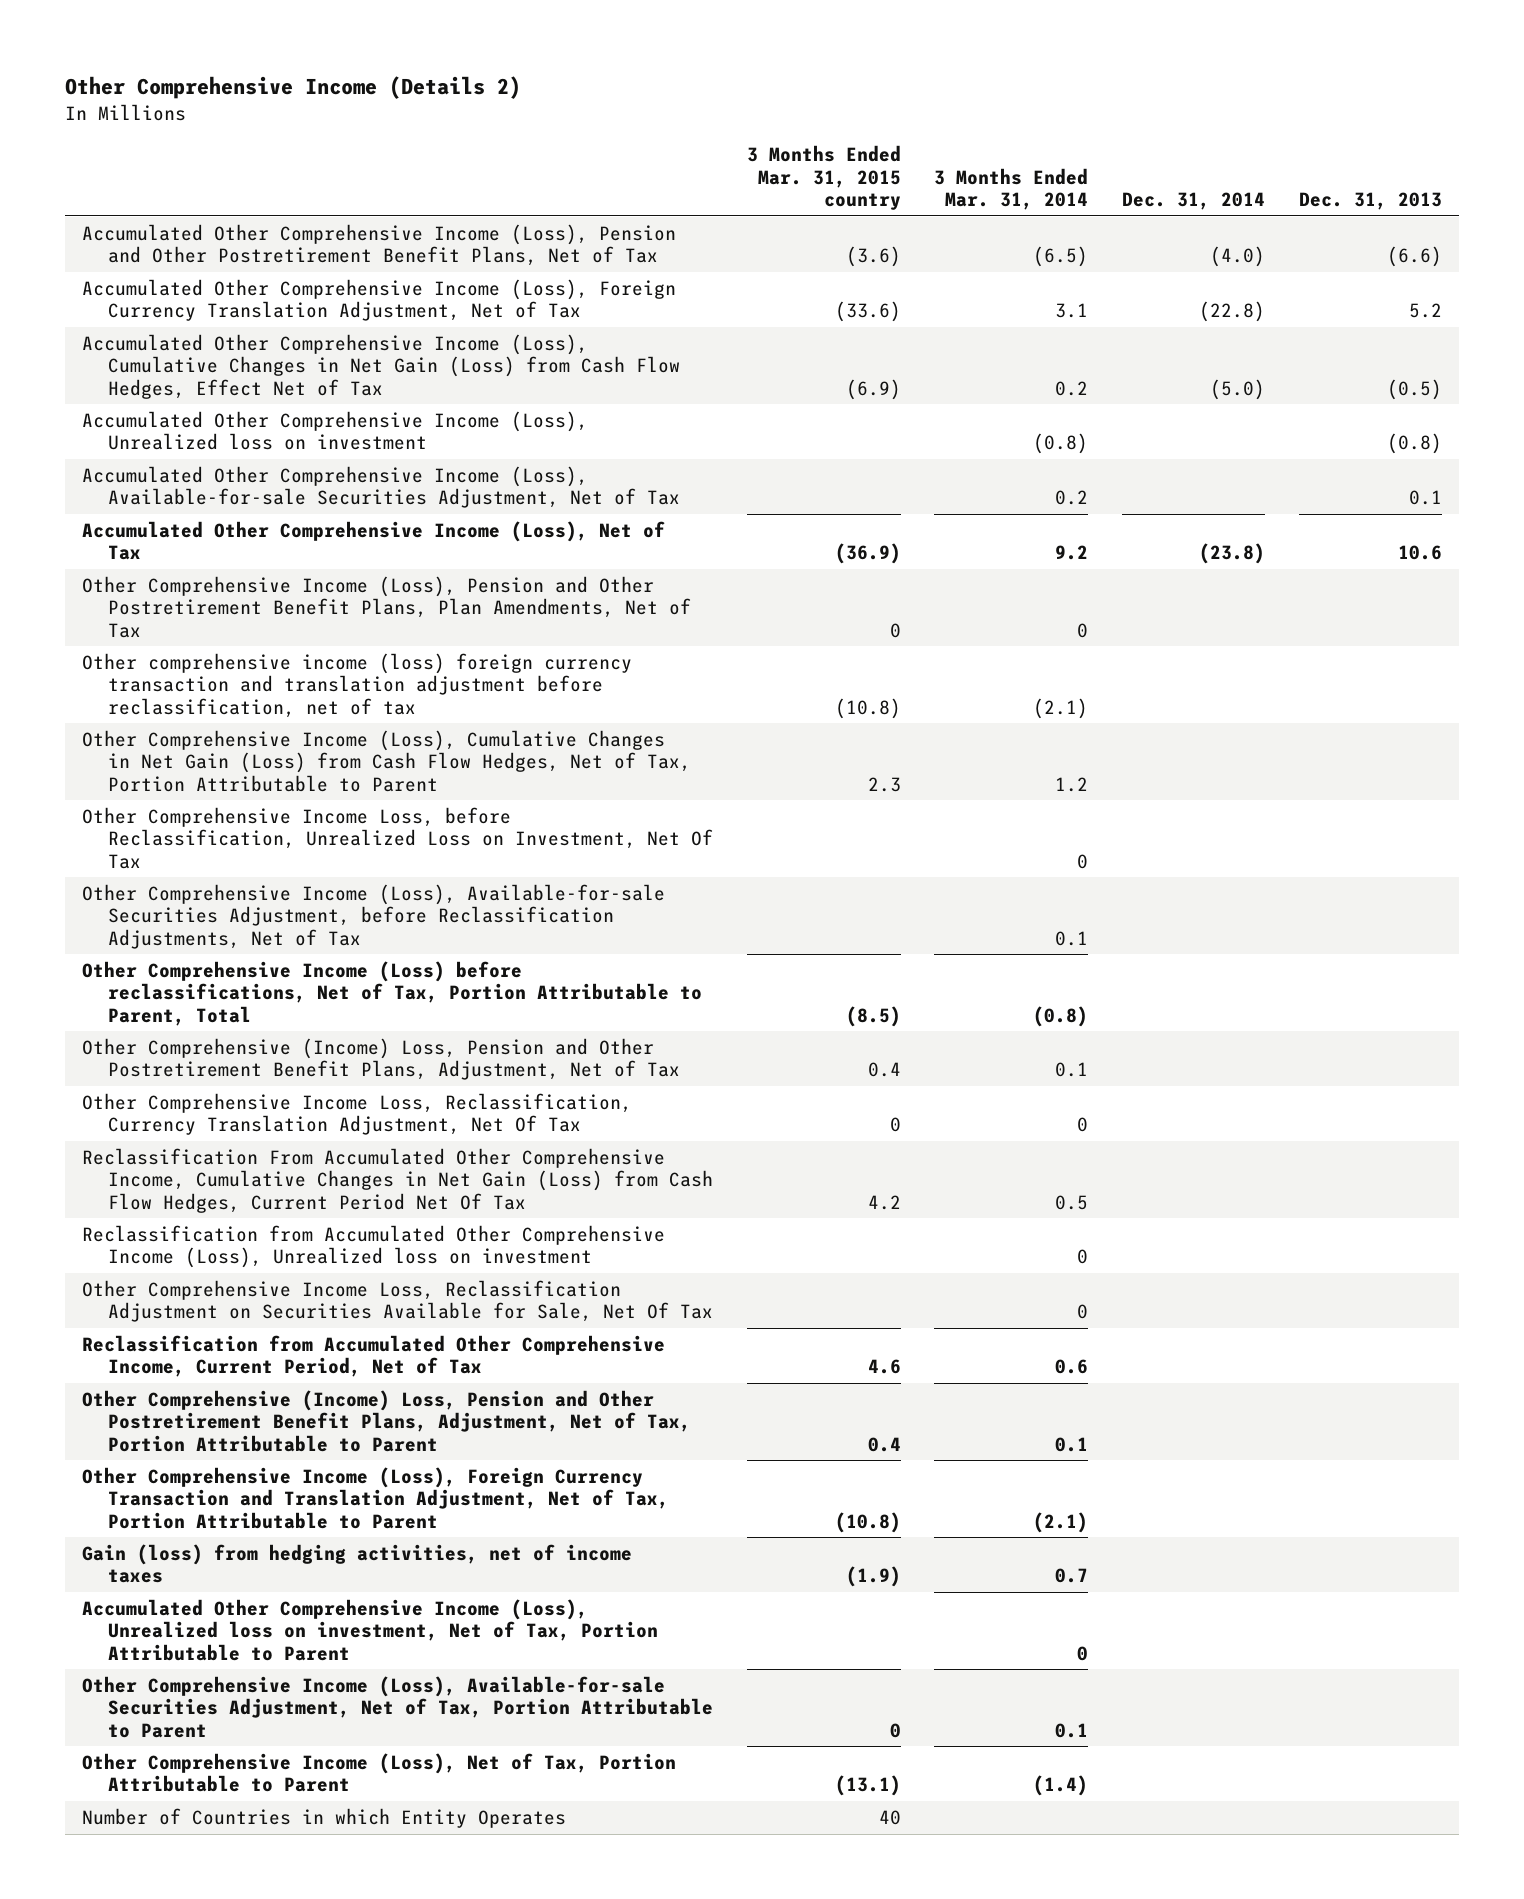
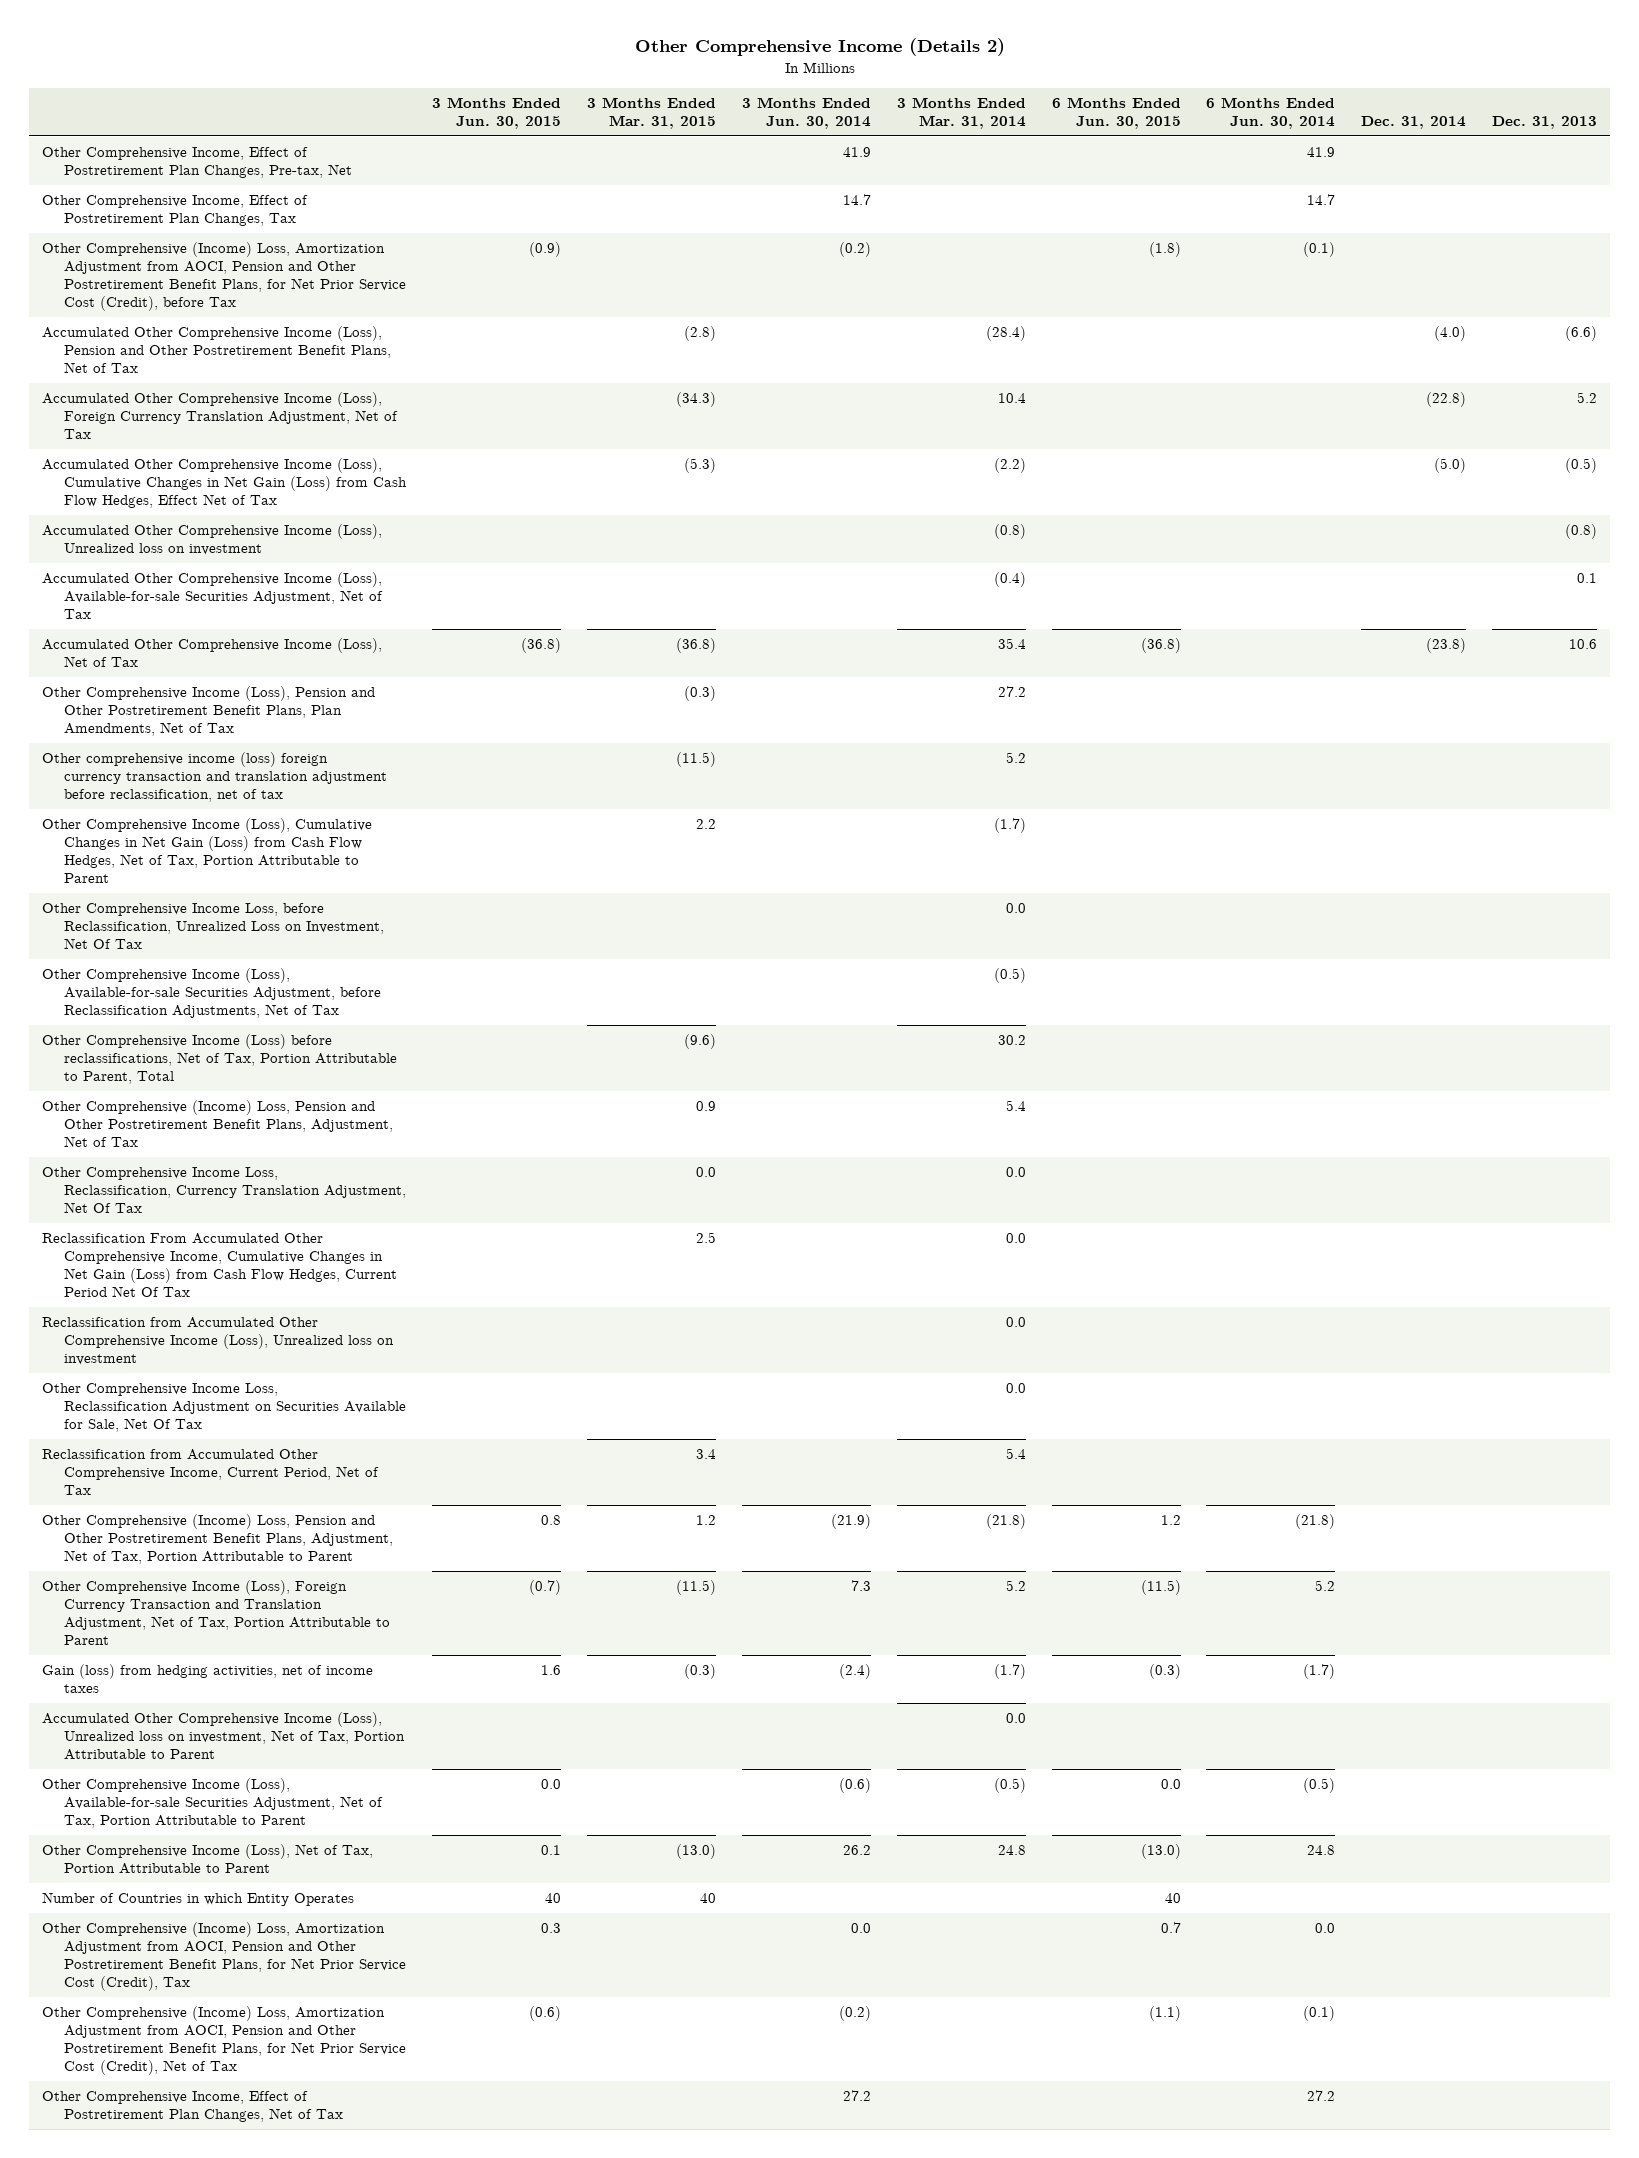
- | 3 Months Ended Mar. 31, 2015 country | 3 Months Ended Mar. 31, 2014 | Dec. 31, 2014 | Dec. 31, 2013
+ | 3 Months Ended Jun. 30, 2015 | 3 Months Ended Mar. 31, 2015 | 3 Months Ended Jun. 30, 2014 | 3 Months Ended Mar. 31, 2014 | 6 Months Ended Jun. 30, 2015 | 6 Months Ended Jun. 30, 2014 | Dec. 31, 2014 | Dec. 31, 2013
- Accumulated Other Comprehensive Income (Loss), Pension and Other Postretirement Benefit Plans, Net of Tax | (3.6) | (6.5) | (4.0) | (6.6)
- Accumulated Other Comprehensive Income (Loss), Foreign Currency Translation Adjustment, Net of Tax | (33.6) | 3.1 | (22.8) | 5.2
- Accumulated Other Comprehensive Income (Loss), Cumulative Changes in Net Gain (Loss) from Cash Flow Hedges, Effect Net of Tax | (6.9) | 0.2 | (5.0) | (0.5)
+ Other Comprehensive Income, Effect of Postretirement Plan Changes, Pre-tax, Net | | | 41.9 | | | 41.9 | |
+ Other Comprehensive Income, Effect of Postretirement Plan Changes, Tax | | | 14.7 | | | 14.7 | |
+ Other Comprehensive (Income) Loss, Amortization Adjustment from AOCI, Pension and Other Postretirement Benefit Plans, for Net Prior Service Cost (Credit), before Tax | (0.9) | | (0.2) | | (1.8) | (0.1) | |
+ Accumulated Other Comprehensive Income (Loss), Pension and Other Postretirement Benefit Plans, Net of Tax | | (2.8) | | (28.4) | | | (4.0) | (6.6)
+ Accumulated Other Comprehensive Income (Loss), Foreign Currency Translation Adjustment, Net of Tax | | (34.3) | | 10.4 | | | (22.8) | 5.2
+ Accumulated Other Comprehensive Income (Loss), Cumulative Changes in Net Gain (Loss) from Cash Flow Hedges, Effect Net of Tax | | (5.3) | | (2.2) | | | (5.0) | (0.5)
- Accumulated Other Comprehensive Income (Loss), Available-for-sale Securities Adjustment, Net of Tax | | 0.2 | | 0.1
- Accumulated Other Comprehensive Income (Loss), Net of Tax | (36.9) | 9.2 | (23.8) | 10.6
- Other Comprehensive Income (Loss), Pension and Other Postretirement Benefit Plans, Plan Amendments, Net of Tax | 0 | 0 | |
- Other comprehensive income (loss) foreign currency transaction and translation adjustment before reclassification, net of tax | (10.8) | (2.1) | |
- Other Comprehensive Income (Loss), Cumulative Changes in Net Gain (Loss) from Cash Flow Hedges, Net of Tax, Portion Attributable to Parent | 2.3 | 1.2 | |
- Other Comprehensive Income Loss, before Reclassification, Unrealized Loss on Investment, Net Of Tax | | 0 | |
- Other Comprehensive Income (Loss), Available-for-sale Securities Adjustment, before Reclassification Adjustments, Net of Tax | | 0.1 | |
- Other Comprehensive Income (Loss) before reclassifications, Net of Tax, Portion Attributable to Parent, Total | (8.5) | (0.8) | |
- Other Comprehensive (Income) Loss, Pension and Other Postretirement Benefit Plans, Adjustment, Net of Tax | 0.4 | 0.1 | |
- Other Comprehensive Income Loss, Reclassification, Currency Translation Adjustment, Net Of Tax | 0 | 0 | |
- Reclassification From Accumulated Other Comprehensive Income, Cumulative Changes in Net Gain (Loss) from Cash Flow Hedges, Current Period Net Of Tax | 4.2 | 0.5 | |
- Reclassification from Accumulated Other Comprehensive Income (Loss), Unrealized loss on investment | | 0 | |
- Other Comprehensive Income Loss, Reclassification Adjustment on Securities Available for Sale, Net Of Tax | | 0 | |
- Reclassification from Accumulated Other Comprehensive Income, Current Period, Net of Tax | 4.6 | 0.6 | |
- Other Comprehensive (Income) Loss, Pension and Other Postretirement Benefit Plans, Adjustment, Net of Tax, Portion Attributable to Parent | 0.4 | 0.1 | |
- Other Comprehensive Income (Loss), Foreign Currency Transaction and Translation Adjustment, Net of Tax, Portion Attributable to Parent | (10.8) | (2.1) | |
- Gain (loss) from hedging activities, net of income taxes | (1.9) | 0.7 | |
- Accumulated Other Comprehensive Income (Loss), Unrealized loss on investment, Net of Tax, Portion Attributable to Parent | | 0 | |
- Other Comprehensive Income (Loss), Available-for-sale Securities Adjustment, Net of Tax, Portion Attributable to Parent | 0 | 0.1 | |
- Other Comprehensive Income (Loss), Net of Tax, Portion Attributable to Parent | (13.1) | (1.4) | |
+ Accumulated Other Comprehensive Income (Loss), Available-for-sale Securities Adjustment, Net of Tax | | | | (0.4) | | | | 0.1
+ Accumulated Other Comprehensive Income (Loss), Net of Tax | (36.8) | (36.8) | | 35.4 | (36.8) | | (23.8) | 10.6
+ Other Comprehensive Income (Loss), Pension and Other Postretirement Benefit Plans, Plan Amendments, Net of Tax | | (0.3) | | 27.2 | | | |
+ Other comprehensive income (loss) foreign currency transaction and translation adjustment before reclassification, net of tax | | (11.5) | | 5.2 | | | |
+ Other Comprehensive Income (Loss), Cumulative Changes in Net Gain (Loss) from Cash Flow Hedges, Net of Tax, Portion Attributable to Parent | | 2.2 | | (1.7) | | | |
+ Other Comprehensive Income Loss, before Reclassification, Unrealized Loss on Investment, Net Of Tax | | | | 0.0 | | | |
+ Other Comprehensive Income (Loss), Available-for-sale Securities Adjustment, before Reclassification Adjustments, Net of Tax | | | | (0.5) | | | |
+ Other Comprehensive Income (Loss) before reclassifications, Net of Tax, Portion Attributable to Parent, Total | | (9.6) | | 30.2 | | | |
+ Other Comprehensive (Income) Loss, Pension and Other Postretirement Benefit Plans, Adjustment, Net of Tax | | 0.9 | | 5.4 | | | |
+ Other Comprehensive Income Loss, Reclassification, Currency Translation Adjustment, Net Of Tax | | 0.0 | | 0.0 | | | |
+ Reclassification From Accumulated Other Comprehensive Income, Cumulative Changes in Net Gain (Loss) from Cash Flow Hedges, Current Period Net Of Tax | | 2.5 | | 0.0 | | | |
+ Reclassification from Accumulated Other Comprehensive Income (Loss), Unrealized loss on investment | | | | 0.0 | | | |
+ Other Comprehensive Income Loss, Reclassification Adjustment on Securities Available for Sale, Net Of Tax | | | | 0.0 | | | |
+ Reclassification from Accumulated Other Comprehensive Income, Current Period, Net of Tax | | 3.4 | | 5.4 | | | |
+ Other Comprehensive (Income) Loss, Pension and Other Postretirement Benefit Plans, Adjustment, Net of Tax, Portion Attributable to Parent | 0.8 | 1.2 | (21.9) | (21.8) | 1.2 | (21.8) | |
+ Other Comprehensive Income (Loss), Foreign Currency Transaction and Translation Adjustment, Net of Tax, Portion Attributable to Parent | (0.7) | (11.5) | 7.3 | 5.2 | (11.5) | 5.2 | |
+ Gain (loss) from hedging activities, net of income taxes | 1.6 | (0.3) | (2.4) | (1.7) | (0.3) | (1.7) | |
+ Accumulated Other Comprehensive Income (Loss), Unrealized loss on investment, Net of Tax, Portion Attributable to Parent | | | | 0.0 | | | |
+ Other Comprehensive Income (Loss), Available-for-sale Securities Adjustment, Net of Tax, Portion Attributable to Parent | 0.0 | | (0.6) | (0.5) | 0.0 | (0.5) | |
+ Other Comprehensive Income (Loss), Net of Tax, Portion Attributable to Parent | 0.1 | (13.0) | 26.2 | 24.8 | (13.0) | 24.8 | |
+ Other Comprehensive (Income) Loss, Amortization Adjustment from AOCI, Pension and Other Postretirement Benefit Plans, for Net Prior Service Cost (Credit), Tax | 0.3 | | 0.0 | | 0.7 | 0.0 | |
+ Other Comprehensive (Income) Loss, Amortization Adjustment from AOCI, Pension and Other Postretirement Benefit Plans, for Net Prior Service Cost (Credit), Net of Tax | (0.6) | | (0.2) | | (1.1) | (0.1) | |
+ Other Comprehensive Income, Effect of Postretirement Plan Changes, Net of Tax | | | 27.2 | | | 27.2 | |

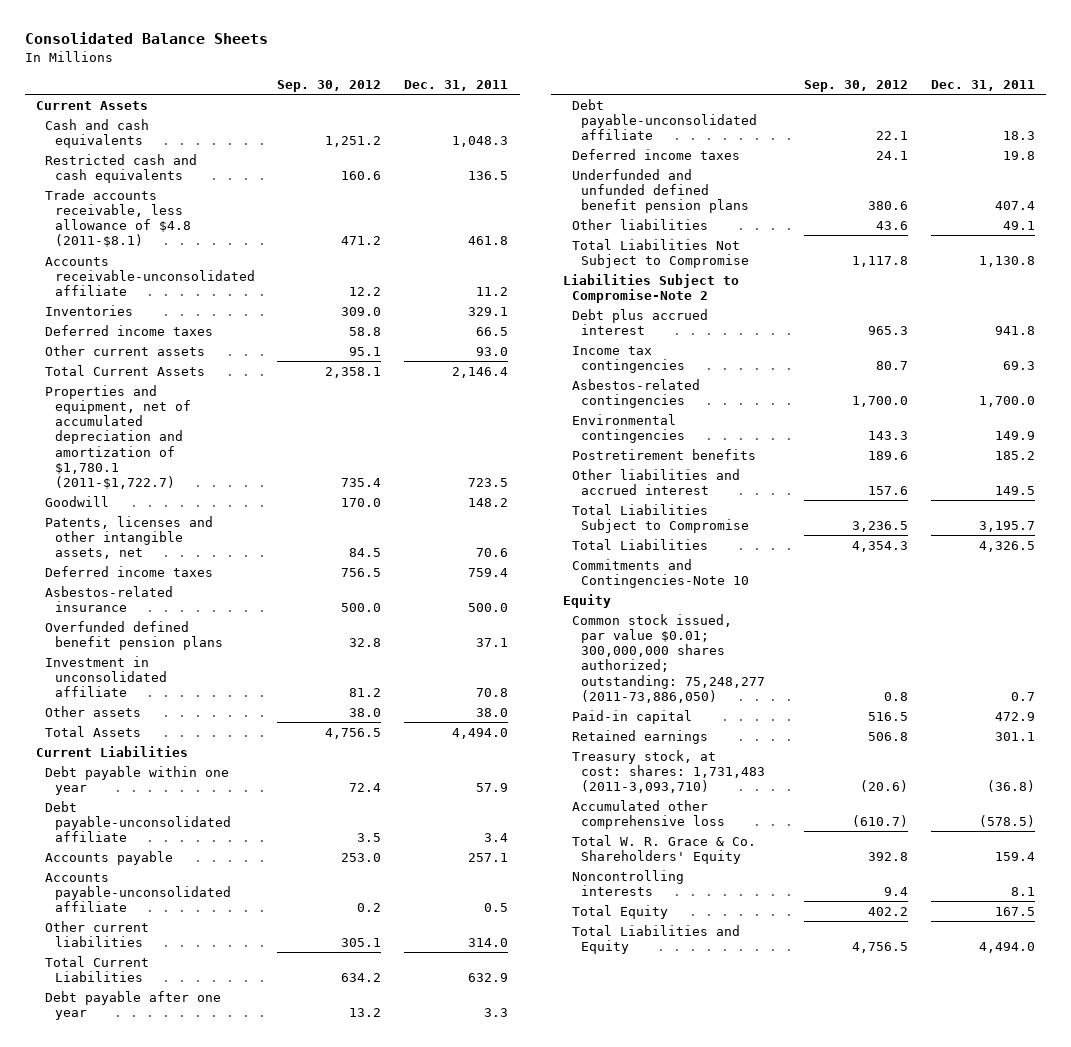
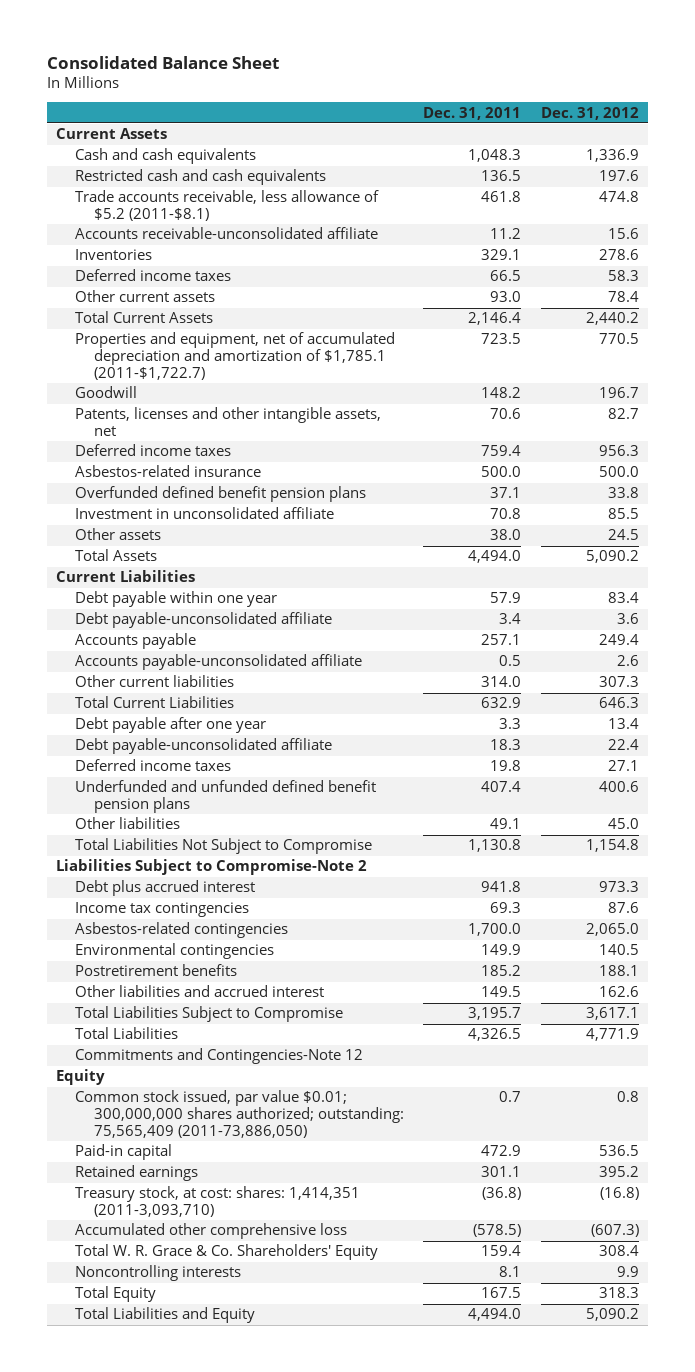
- Consolidated Balance Sheets
+ Consolidated Balance Sheet
- | Sep. 30, 2012 | Dec. 31, 2011
+ | Dec. 31, 2011 | Dec. 31, 2012
- Trade accounts receivable, less allowance of $4.8 (2011-$8.1) | 471.2 | 461.8
+ Trade accounts receivable, less allowance of $5.2 (2011-$8.1) | 461.8 | 474.8
- Properties and equipment, net of accumulated depreciation and amortization of $1,780.1 (2011-$1,722.7) | 735.4 | 723.5
+ Properties and equipment, net of accumulated depreciation and amortization of $1,785.1 (2011-$1,722.7) | 723.5 | 770.5
- Commitments and Contingencies-Note 10
+ Commitments and Contingencies-Note 12
- Common stock issued, par value $0.01; 300,000,000 shares authorized; outstanding: 75,248,277 (2011-73,886,050) | 0.8 | 0.7
+ Common stock issued, par value $0.01; 300,000,000 shares authorized; outstanding: 75,565,409 (2011-73,886,050) | 0.7 | 0.8
- Treasury stock, at cost: shares: 1,731,483 (2011-3,093,710) | (20.6) | (36.8)
+ Treasury stock, at cost: shares: 1,414,351 (2011-3,093,710) | (36.8) | (16.8)

